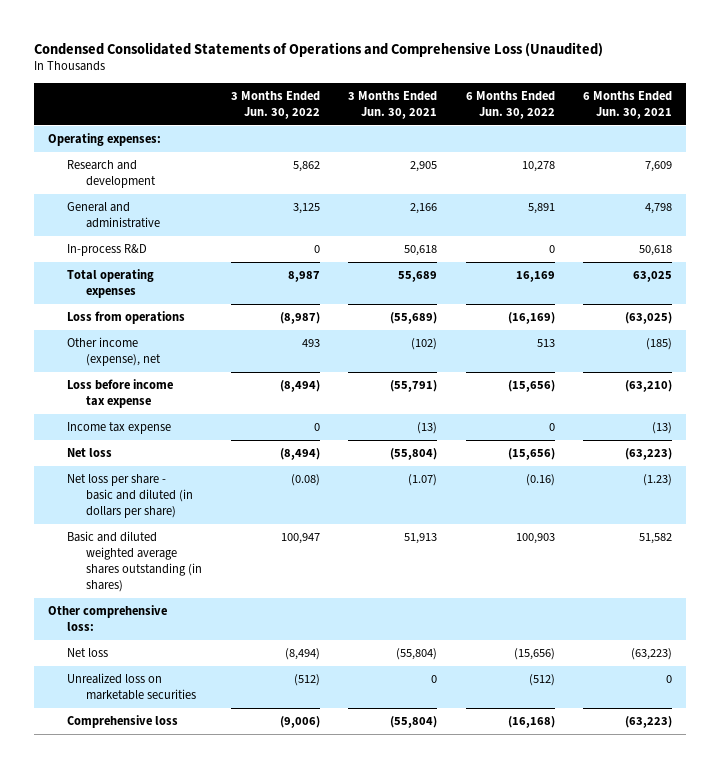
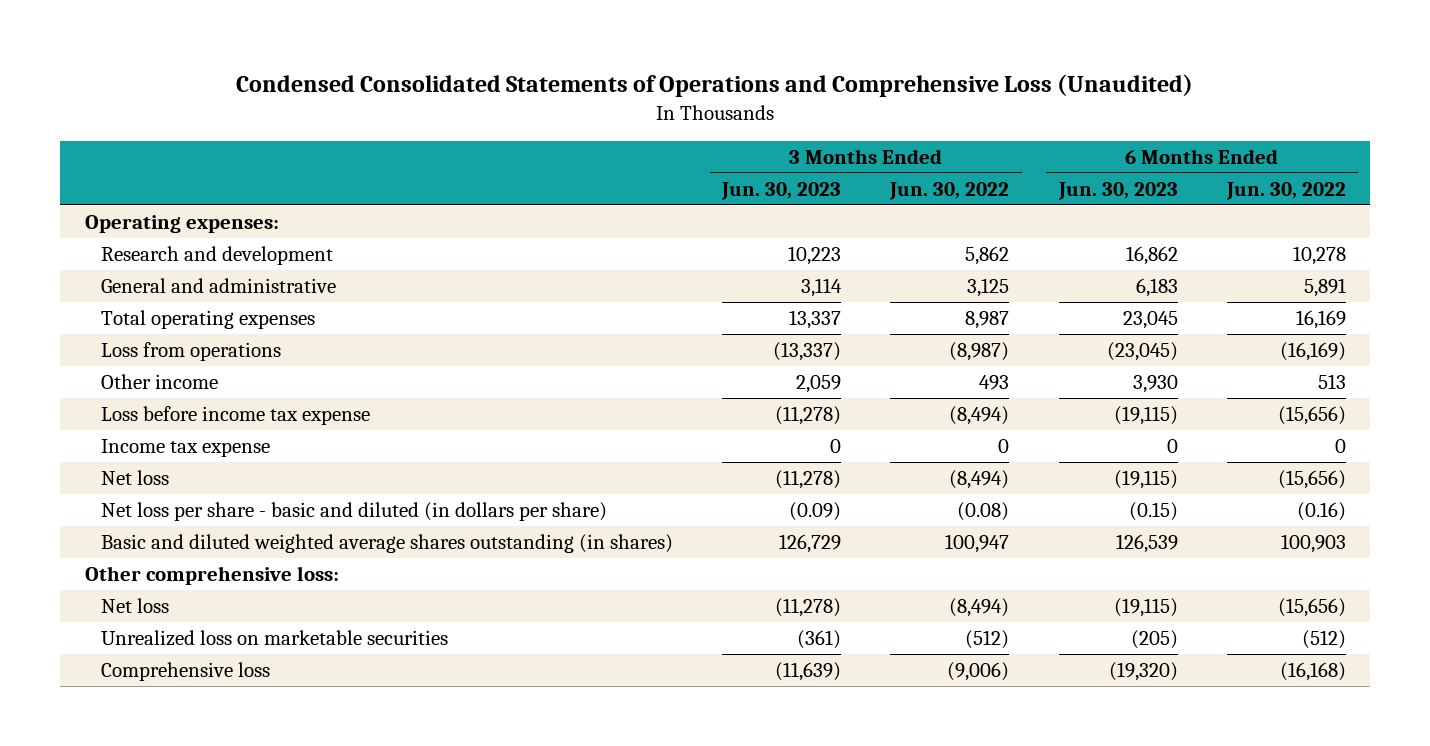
- | 3 Months Ended Jun. 30, 2022 | 3 Months Ended Jun. 30, 2021 | 6 Months Ended Jun. 30, 2022 | 6 Months Ended Jun. 30, 2021
+ | 3 Months Ended Jun. 30, 2023 | 3 Months Ended Jun. 30, 2022 | 6 Months Ended Jun. 30, 2023 | 6 Months Ended Jun. 30, 2022
- In-process R&D | 0 | 50,618 | 0 | 50,618
- Other income (expense), net | 493 | (102) | 513 | (185)
+ Other income | 2,059 | 493 | 3,930 | 513

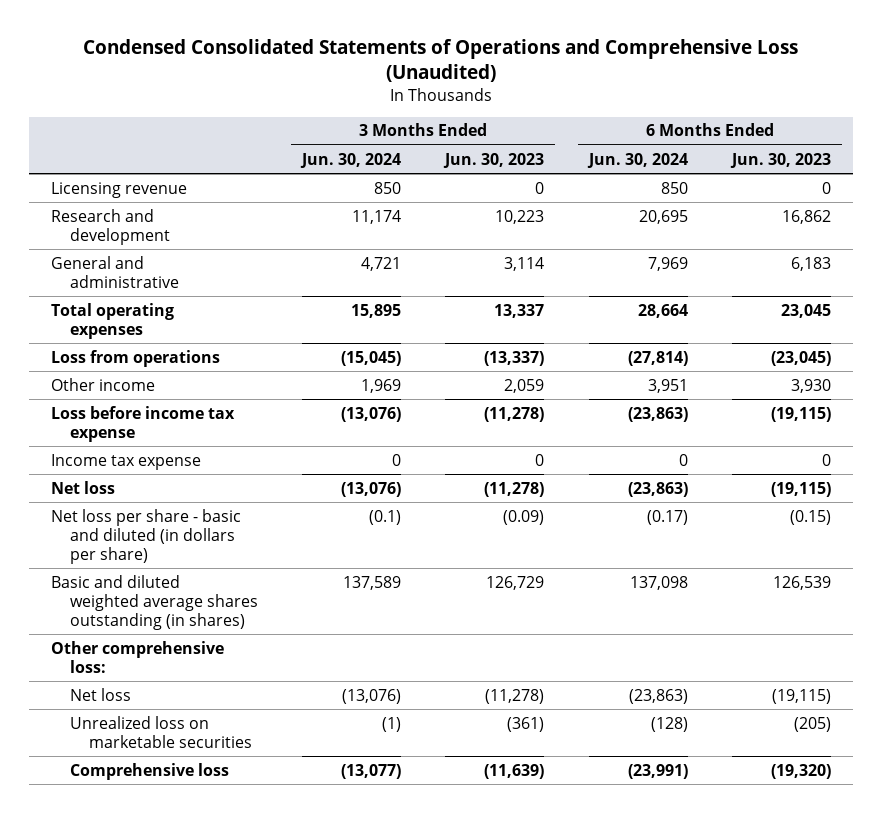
- | 3 Months Ended Jun. 30, 2023 | 3 Months Ended Jun. 30, 2022 | 6 Months Ended Jun. 30, 2023 | 6 Months Ended Jun. 30, 2022
+ | 3 Months Ended Jun. 30, 2024 | 3 Months Ended Jun. 30, 2023 | 6 Months Ended Jun. 30, 2024 | 6 Months Ended Jun. 30, 2023
- Operating expenses:
+ Licensing revenue | 850 | 0 | 850 | 0

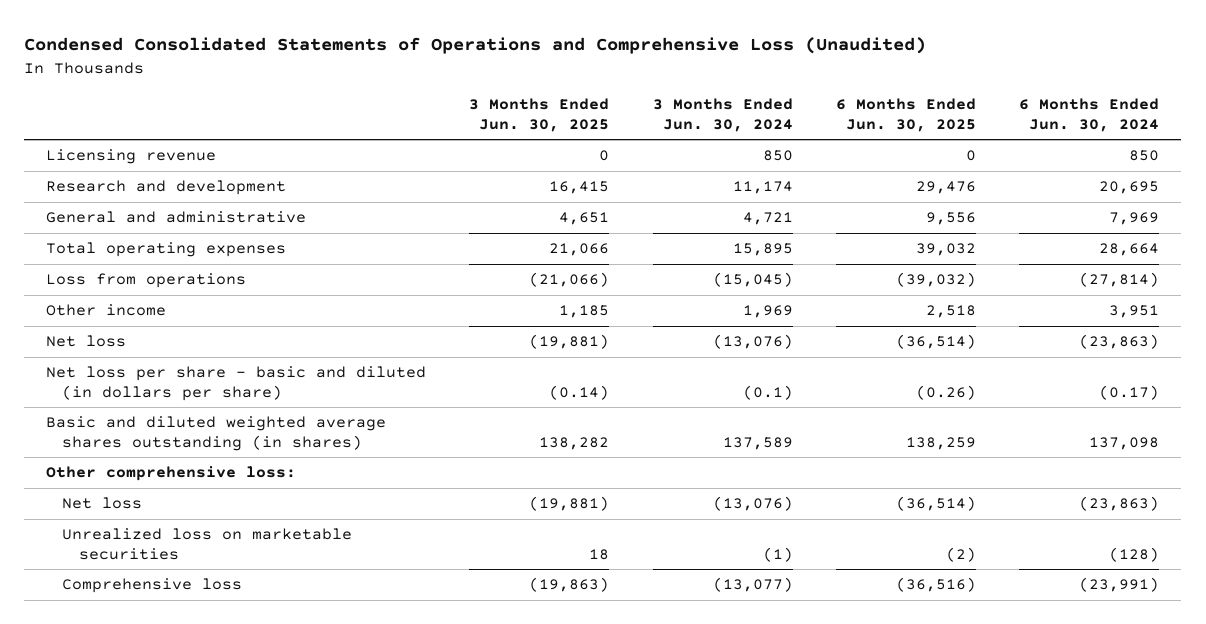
- | 3 Months Ended Jun. 30, 2024 | 3 Months Ended Jun. 30, 2023 | 6 Months Ended Jun. 30, 2024 | 6 Months Ended Jun. 30, 2023
+ | 3 Months Ended Jun. 30, 2025 | 3 Months Ended Jun. 30, 2024 | 6 Months Ended Jun. 30, 2025 | 6 Months Ended Jun. 30, 2024
- Loss before income tax expense | (13,076) | (11,278) | (23,863) | (19,115)
- Income tax expense | 0 | 0 | 0 | 0

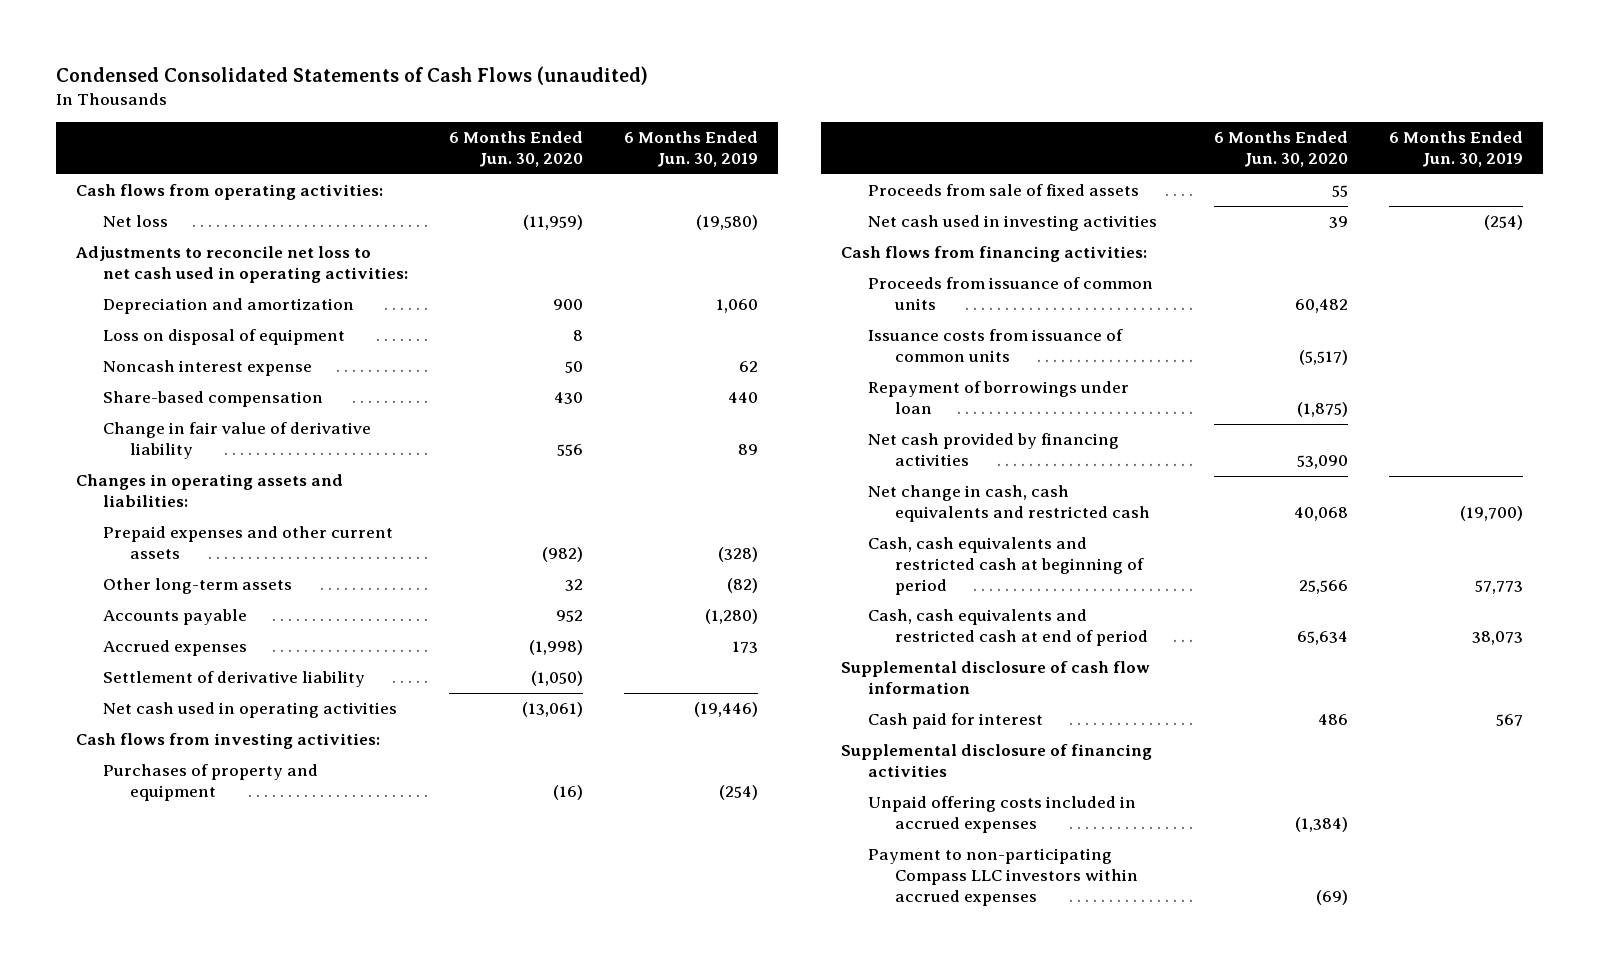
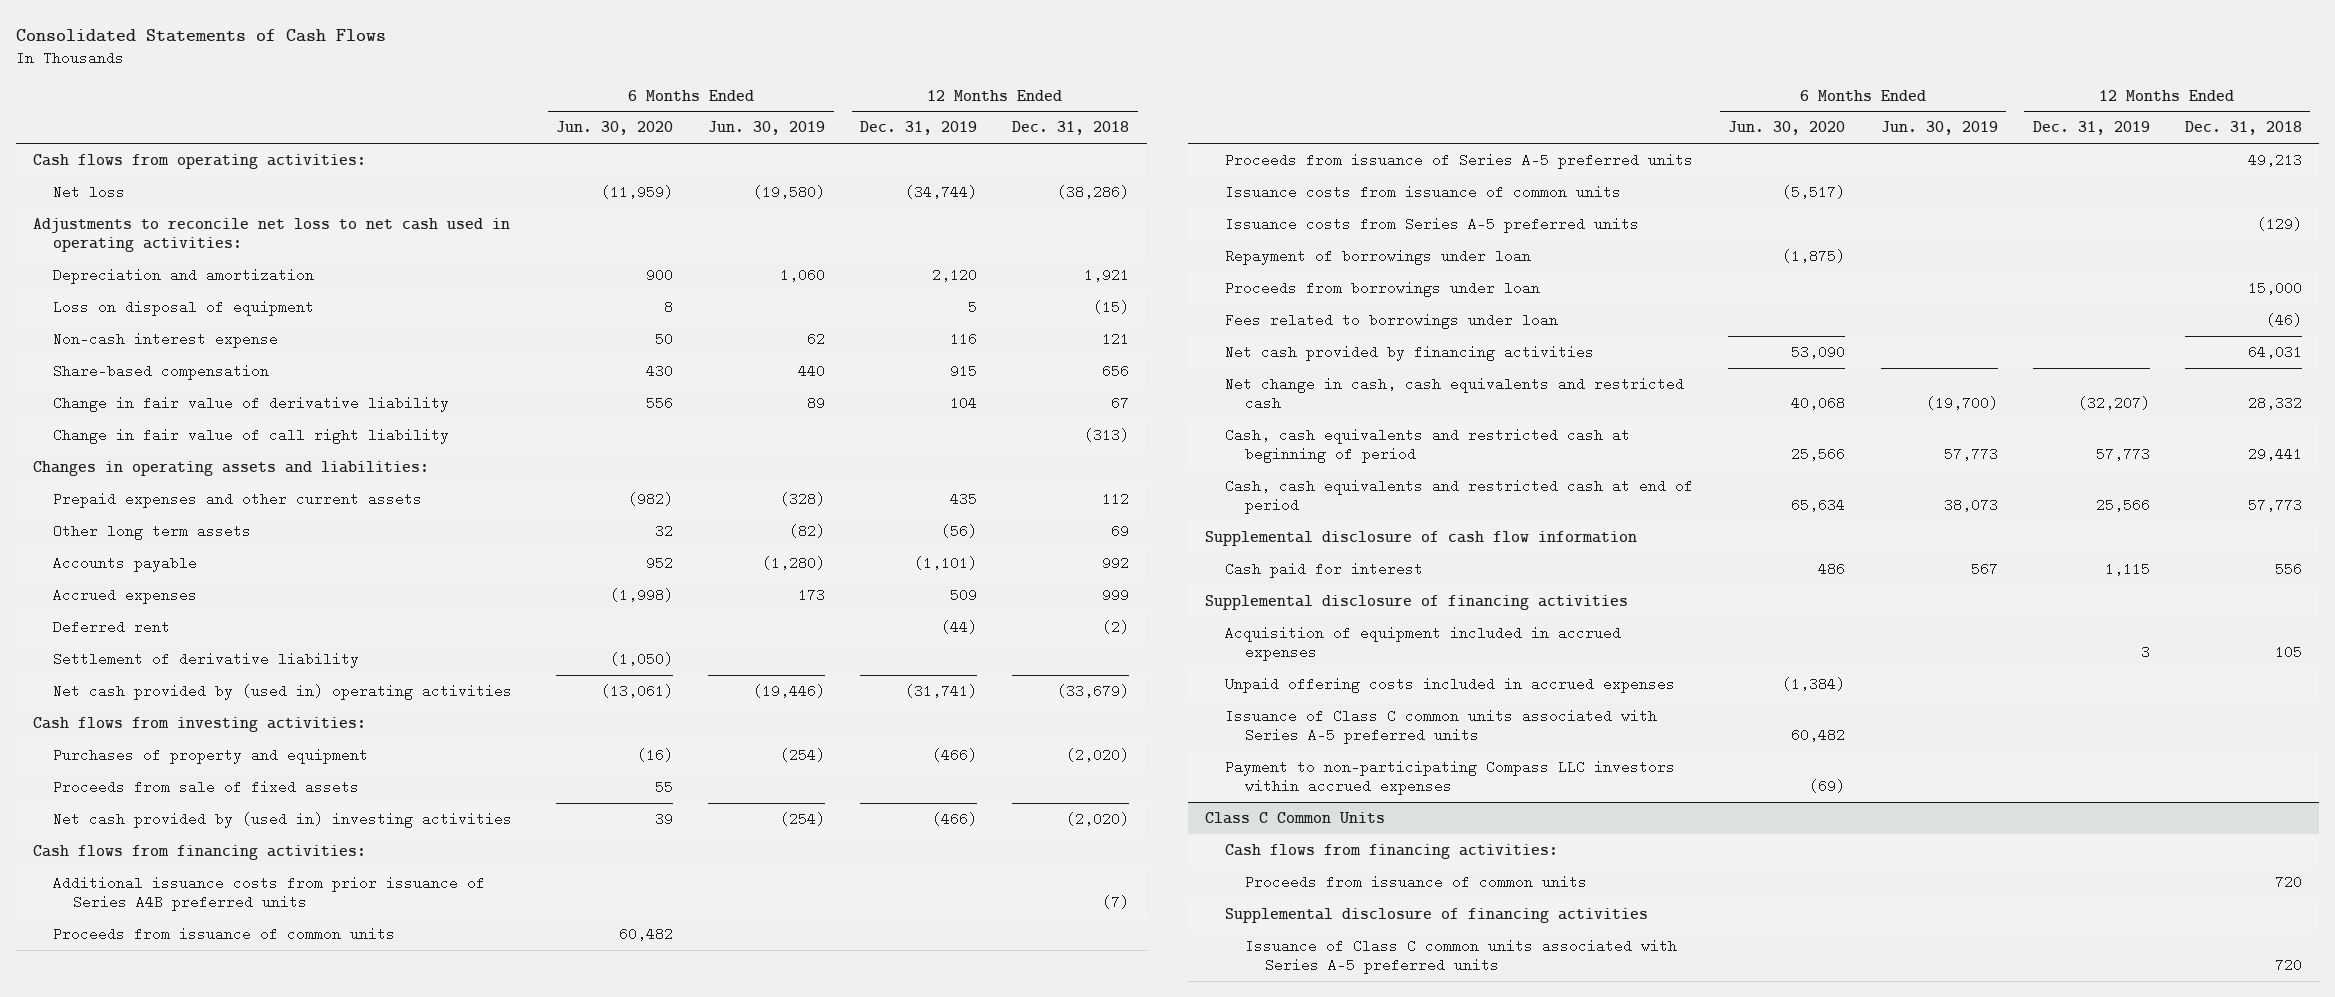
- Condensed Consolidated Statements of Cash Flows (unaudited)
+ Consolidated Statements of Cash Flows
- | 6 Months Ended Jun. 30, 2020 | 6 Months Ended Jun. 30, 2019
+ | 6 Months Ended Jun. 30, 2020 | 6 Months Ended Jun. 30, 2019 | 12 Months Ended Dec. 31, 2019 | 12 Months Ended Dec. 31, 2018
- Noncash interest expense | 50 | 62
+ Non-cash interest expense | 50 | 62 | 116 | 121
+ Change in fair value of call right liability | | | | (313)
- Other long-term assets | 32 | (82)
+ Other long term assets | 32 | (82) | (56) | 69
+ Deferred rent | | | (44) | (2)
- Net cash used in operating activities | (13,061) | (19,446)
+ Net cash provided by (used in) operating activities | (13,061) | (19,446) | (31,741) | (33,679)
- Net cash used in investing activities | 39 | (254)
+ Net cash provided by (used in) investing activities | 39 | (254) | (466) | (2,020)
+ Additional issuance costs from prior issuance of Series A4B preferred units | | | | (7)
+ Proceeds from issuance of Series A-5 preferred units | | | | 49,213
+ Issuance costs from Series A-5 preferred units | | | | (129)
+ Proceeds from borrowings under loan | | | | 15,000
+ Fees related to borrowings under loan | | | | (46)
+ Acquisition of equipment included in accrued expenses | | | 3 | 105
+ Issuance of Class C common units associated with Series A-5 preferred units | 60,482 | | |
+ Class C Common Units
+ Cash flows from financing activities:
+ Proceeds from issuance of common units | | | | 720
+ Supplemental disclosure of financing activities
+ Issuance of Class C common units associated with Series A-5 preferred units | | | | 720

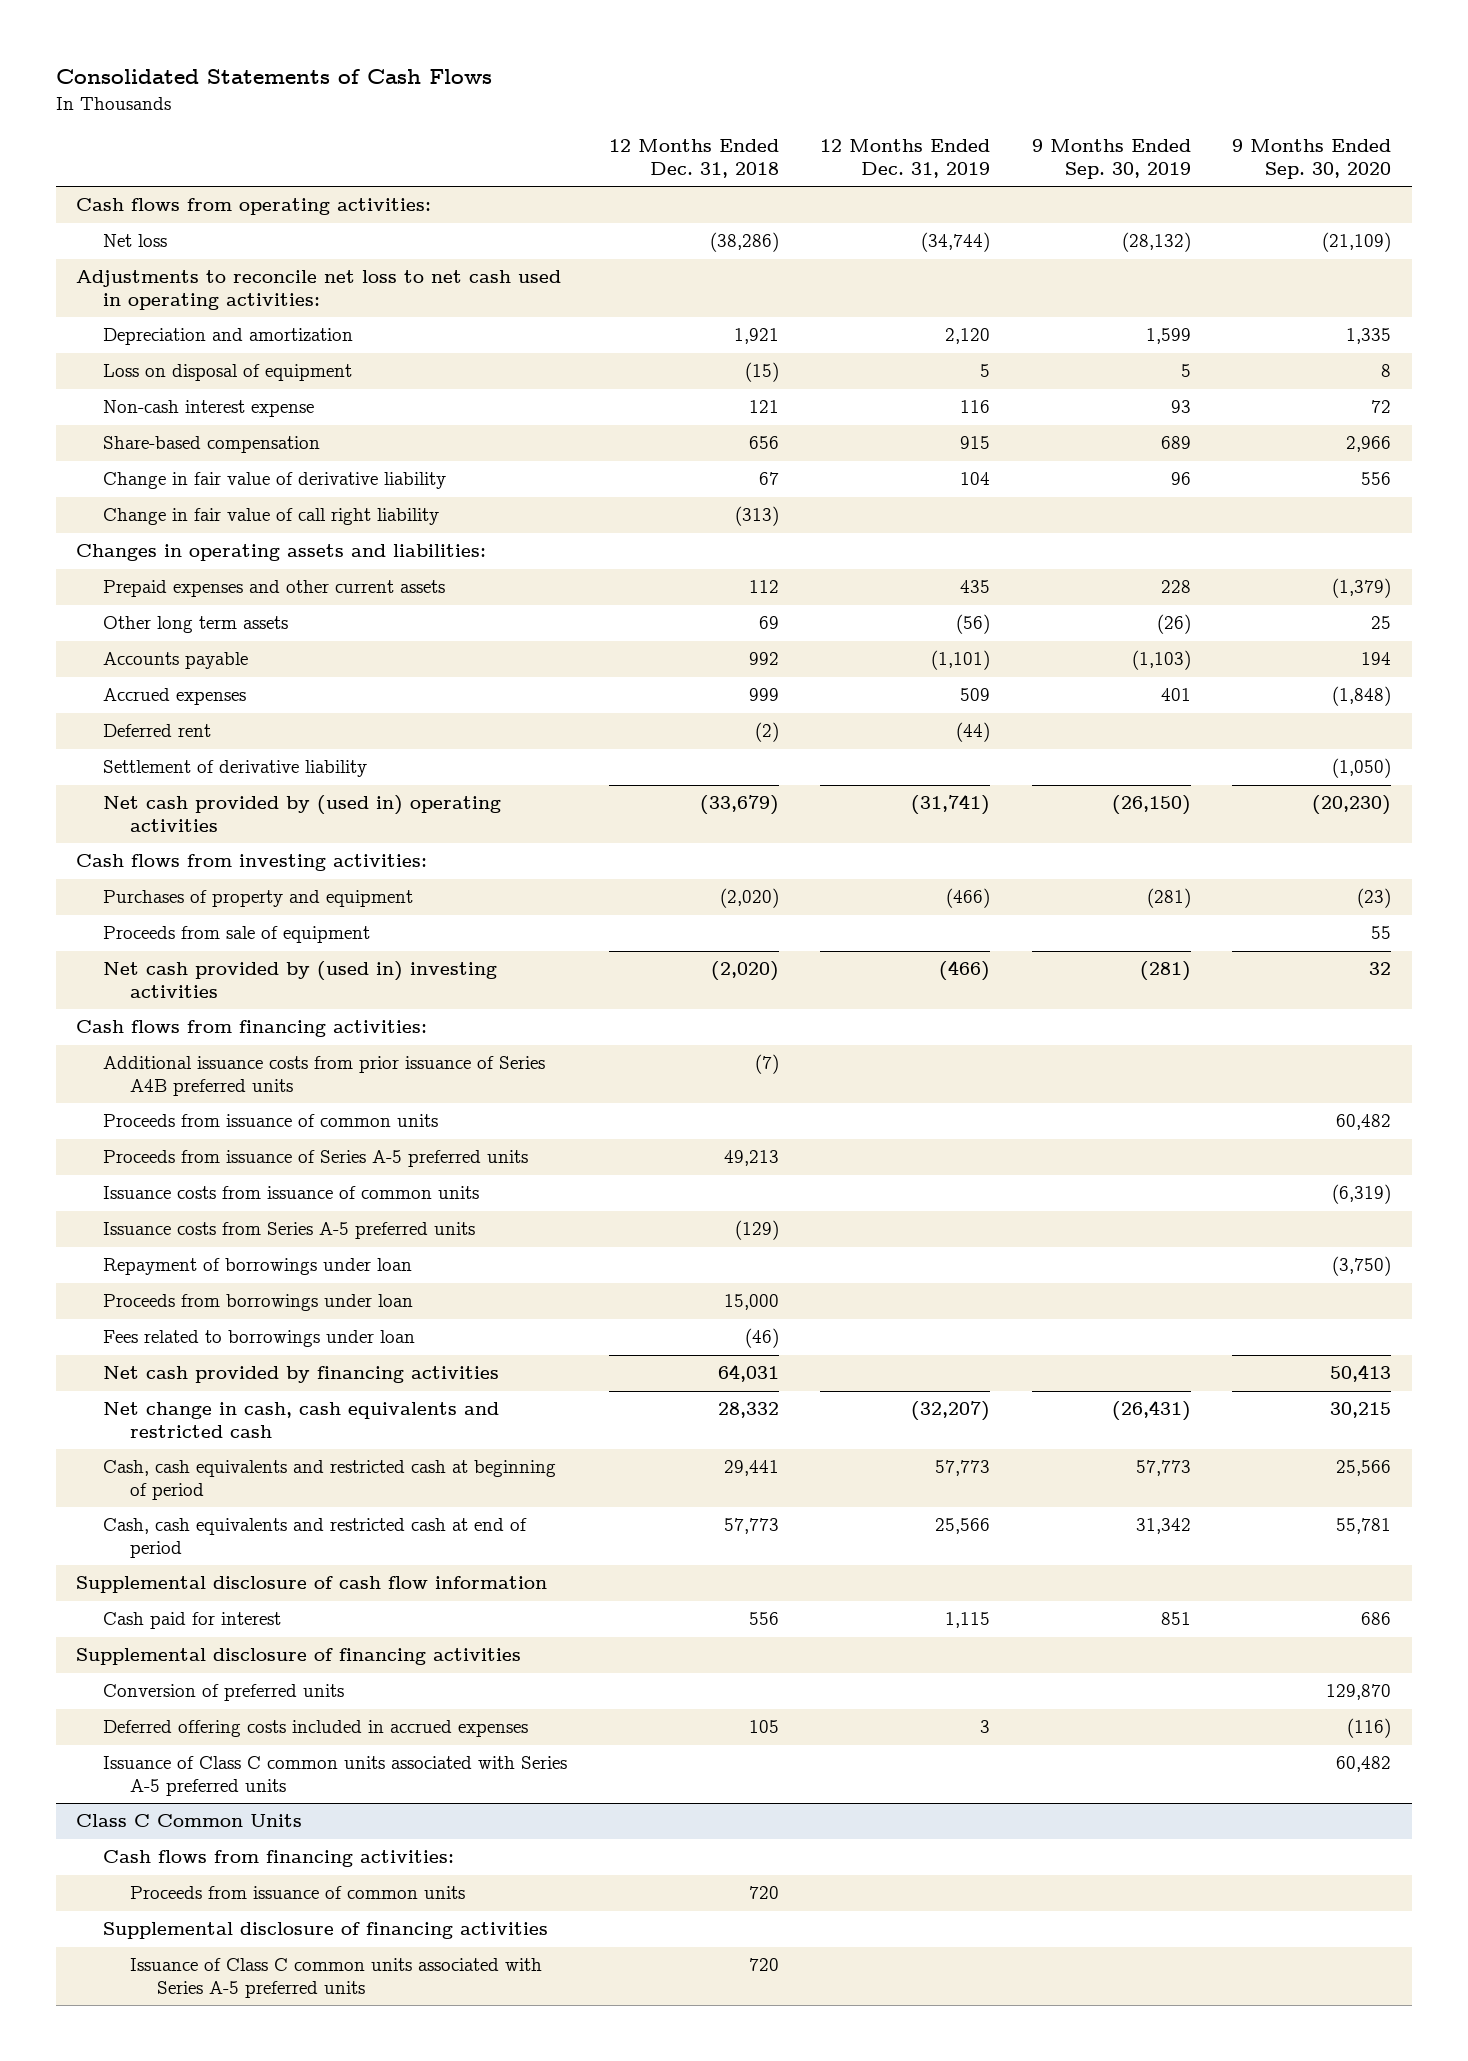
- | 6 Months Ended Jun. 30, 2020 | 6 Months Ended Jun. 30, 2019 | 12 Months Ended Dec. 31, 2019 | 12 Months Ended Dec. 31, 2018
+ | 12 Months Ended Dec. 31, 2018 | 12 Months Ended Dec. 31, 2019 | 9 Months Ended Sep. 30, 2019 | 9 Months Ended Sep. 30, 2020
- Proceeds from sale of fixed assets | 55 | | |
+ Proceeds from sale of equipment | | | | 55
- Acquisition of equipment included in accrued expenses | | | 3 | 105
- Unpaid offering costs included in accrued expenses | (1,384) | | |
+ Conversion of preferred units | | | | 129,870
+ Deferred offering costs included in accrued expenses | 105 | 3 | | (116)
- Payment to non-participating Compass LLC investors within accrued expenses | (69) | | |

